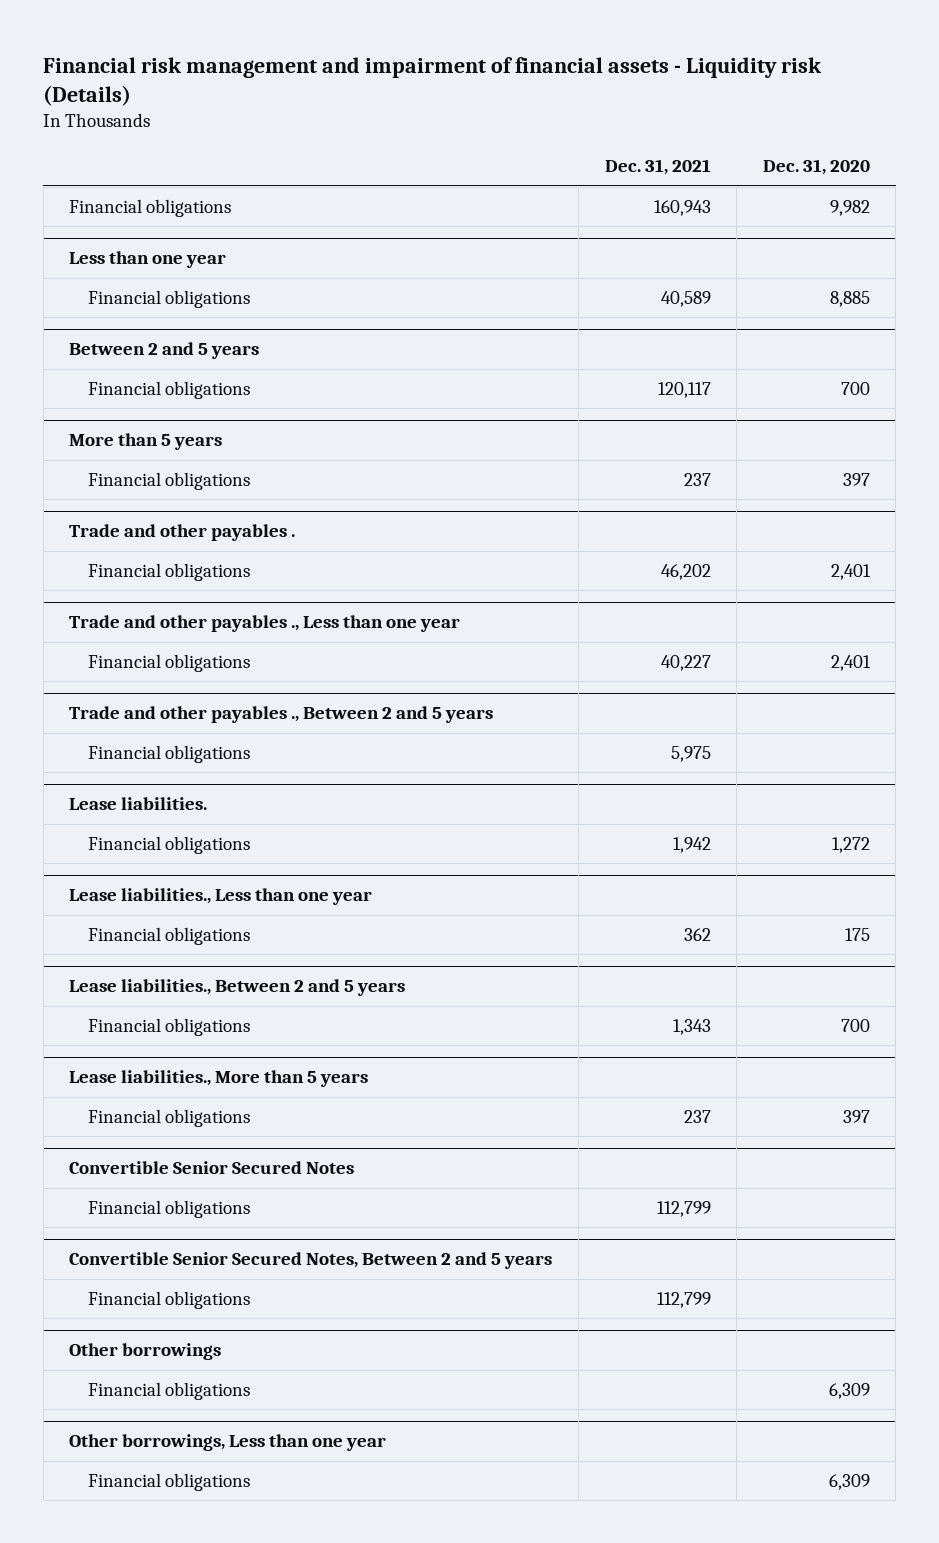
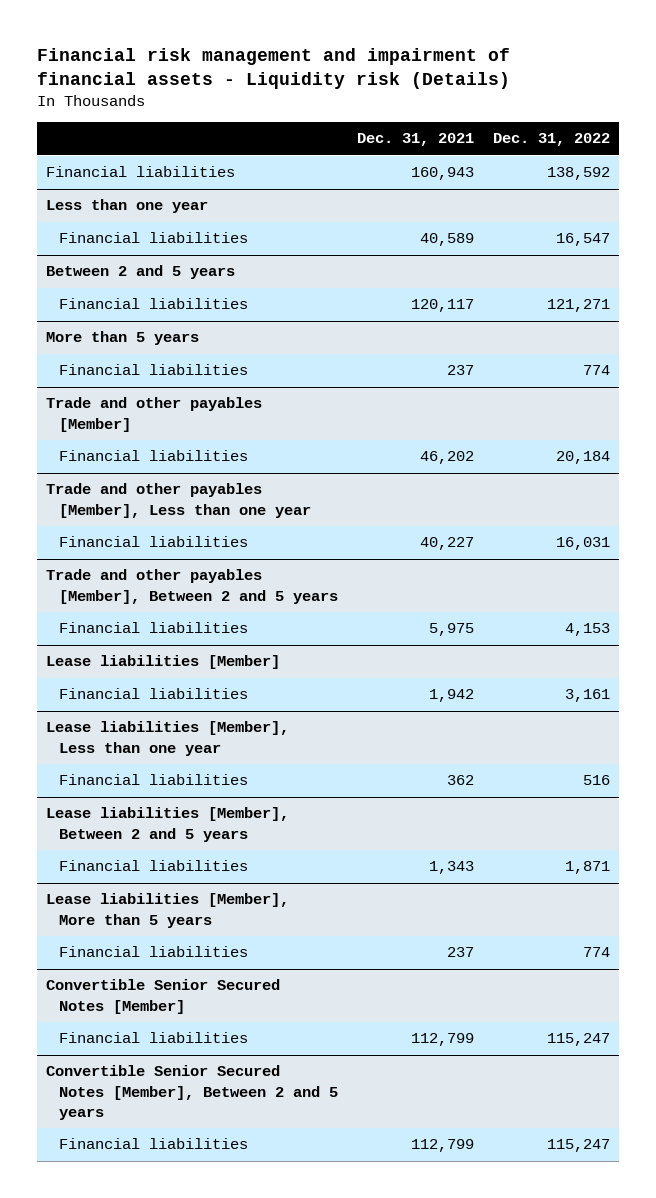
- | Dec. 31, 2021 | Dec. 31, 2020
+ | Dec. 31, 2021 | Dec. 31, 2022
- Financial obligations | 160,943 | 9,982
+ Financial liabilities | 160,943 | 138,592
@ Less than one year
- Financial obligations | 40,589 | 8,885
+ Financial liabilities | 40,589 | 16,547
@ Between 2 and 5 years
- Financial obligations | 120,117 | 700
+ Financial liabilities | 120,117 | 121,271
@ More than 5 years
- Financial obligations | 237 | 397
- Trade and other payables .
- Financial obligations | 46,202 | 2,401
- Trade and other payables ., Less than one year
- Financial obligations | 40,227 | 2,401
- Trade and other payables ., Between 2 and 5 years
- Financial obligations | 5,975 |
- Lease liabilities.
- Financial obligations | 1,942 | 1,272
- Lease liabilities., Less than one year
- Financial obligations | 362 | 175
- Lease liabilities., Between 2 and 5 years
- Financial obligations | 1,343 | 700
- Lease liabilities., More than 5 years
- Financial obligations | 237 | 397
- Convertible Senior Secured Notes
- Financial obligations | 112,799 |
- Convertible Senior Secured Notes, Between 2 and 5 years
- Financial obligations | 112,799 |
- Other borrowings
- Financial obligations | | 6,309
- Other borrowings, Less than one year
- Financial obligations | | 6,309
@ More than 5 years
+ Financial liabilities | 237 | 774
+ Trade and other payables [Member]
+ Financial liabilities | 46,202 | 20,184
+ Trade and other payables [Member], Less than one year
+ Financial liabilities | 40,227 | 16,031
+ Trade and other payables [Member], Between 2 and 5 years
+ Financial liabilities | 5,975 | 4,153
+ Lease liabilities [Member]
+ Financial liabilities | 1,942 | 3,161
+ Lease liabilities [Member], Less than one year
+ Financial liabilities | 362 | 516
+ Lease liabilities [Member], Between 2 and 5 years
+ Financial liabilities | 1,343 | 1,871
+ Lease liabilities [Member], More than 5 years
+ Financial liabilities | 237 | 774
+ Convertible Senior Secured Notes [Member]
+ Financial liabilities | 112,799 | 115,247
+ Convertible Senior Secured Notes [Member], Between 2 and 5 years
+ Financial liabilities | 112,799 | 115,247

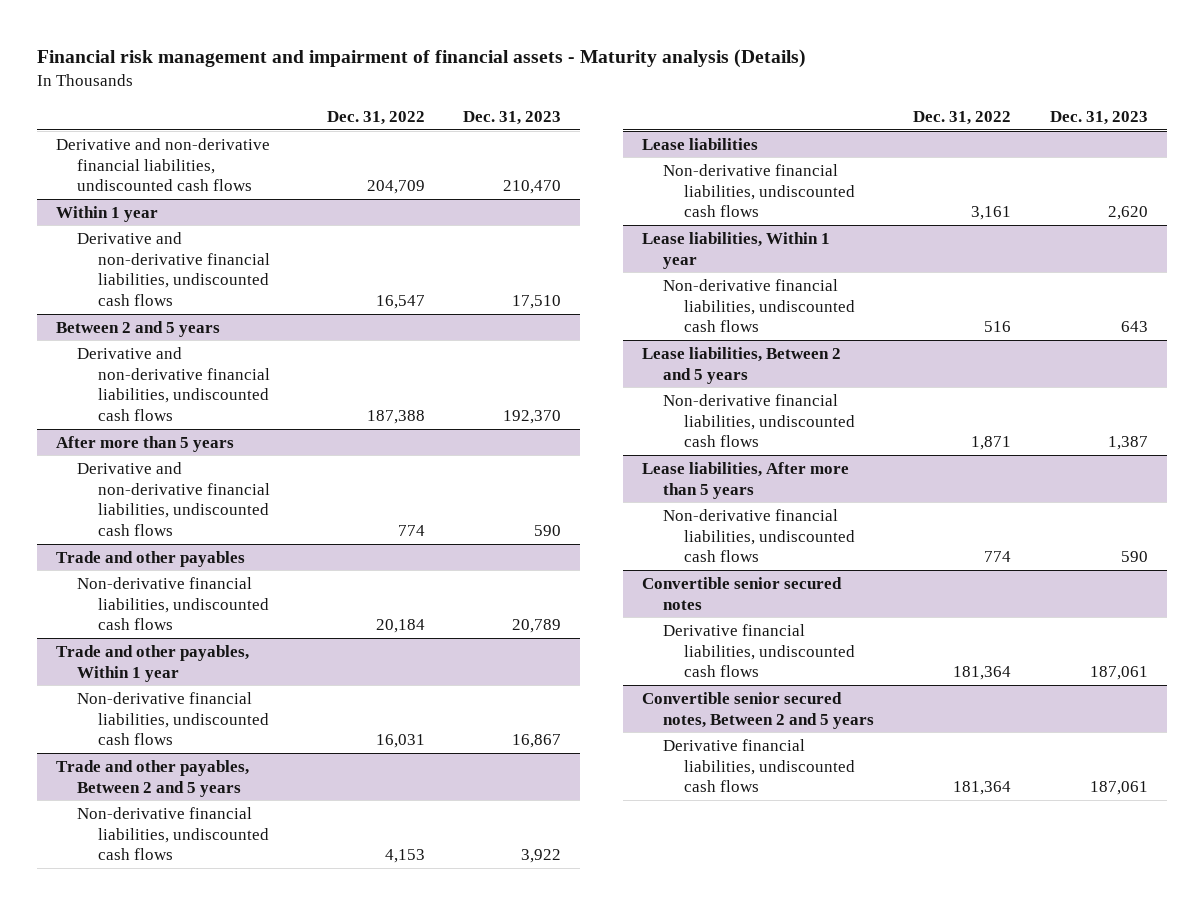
- Financial risk management and impairment of financial assets - Liquidity risk (Details)
+ Financial risk management and impairment of financial assets - Maturity analysis (Details)
- | Dec. 31, 2021 | Dec. 31, 2022
+ | Dec. 31, 2022 | Dec. 31, 2023
- Financial liabilities | 160,943 | 138,592
- Less than one year
- Financial liabilities | 40,589 | 16,547
+ Derivative and non-derivative financial liabilities, undiscounted cash flows | 204,709 | 210,470
+ Within 1 year
+ Derivative and non-derivative financial liabilities, undiscounted cash flows | 16,547 | 17,510
@ Between 2 and 5 years
- Financial liabilities | 120,117 | 121,271
- More than 5 years
- Financial liabilities | 237 | 774
- Trade and other payables [Member]
- Financial liabilities | 46,202 | 20,184
- Trade and other payables [Member], Less than one year
- Financial liabilities | 40,227 | 16,031
- Trade and other payables [Member], Between 2 and 5 years
- Financial liabilities | 5,975 | 4,153
- Lease liabilities [Member]
- Financial liabilities | 1,942 | 3,161
- Lease liabilities [Member], Less than one year
- Financial liabilities | 362 | 516
- Lease liabilities [Member], Between 2 and 5 years
- Financial liabilities | 1,343 | 1,871
- Lease liabilities [Member], More than 5 years
- Financial liabilities | 237 | 774
- Convertible Senior Secured Notes [Member]
- Financial liabilities | 112,799 | 115,247
- Convertible Senior Secured Notes [Member], Between 2 and 5 years
- Financial liabilities | 112,799 | 115,247
@ Between 2 and 5 years
+ Derivative and non-derivative financial liabilities, undiscounted cash flows | 187,388 | 192,370
+ After more than 5 years
+ Derivative and non-derivative financial liabilities, undiscounted cash flows | 774 | 590
+ Trade and other payables
+ Non-derivative financial liabilities, undiscounted cash flows | 20,184 | 20,789
+ Trade and other payables, Within 1 year
+ Non-derivative financial liabilities, undiscounted cash flows | 16,031 | 16,867
+ Trade and other payables, Between 2 and 5 years
+ Non-derivative financial liabilities, undiscounted cash flows | 4,153 | 3,922
+ Lease liabilities
+ Non-derivative financial liabilities, undiscounted cash flows | 3,161 | 2,620
+ Lease liabilities, Within 1 year
+ Non-derivative financial liabilities, undiscounted cash flows | 516 | 643
+ Lease liabilities, Between 2 and 5 years
+ Non-derivative financial liabilities, undiscounted cash flows | 1,871 | 1,387
+ Lease liabilities, After more than 5 years
+ Non-derivative financial liabilities, undiscounted cash flows | 774 | 590
+ Convertible senior secured notes
+ Derivative financial liabilities, undiscounted cash flows | 181,364 | 187,061
+ Convertible senior secured notes, Between 2 and 5 years
+ Derivative financial liabilities, undiscounted cash flows | 181,364 | 187,061

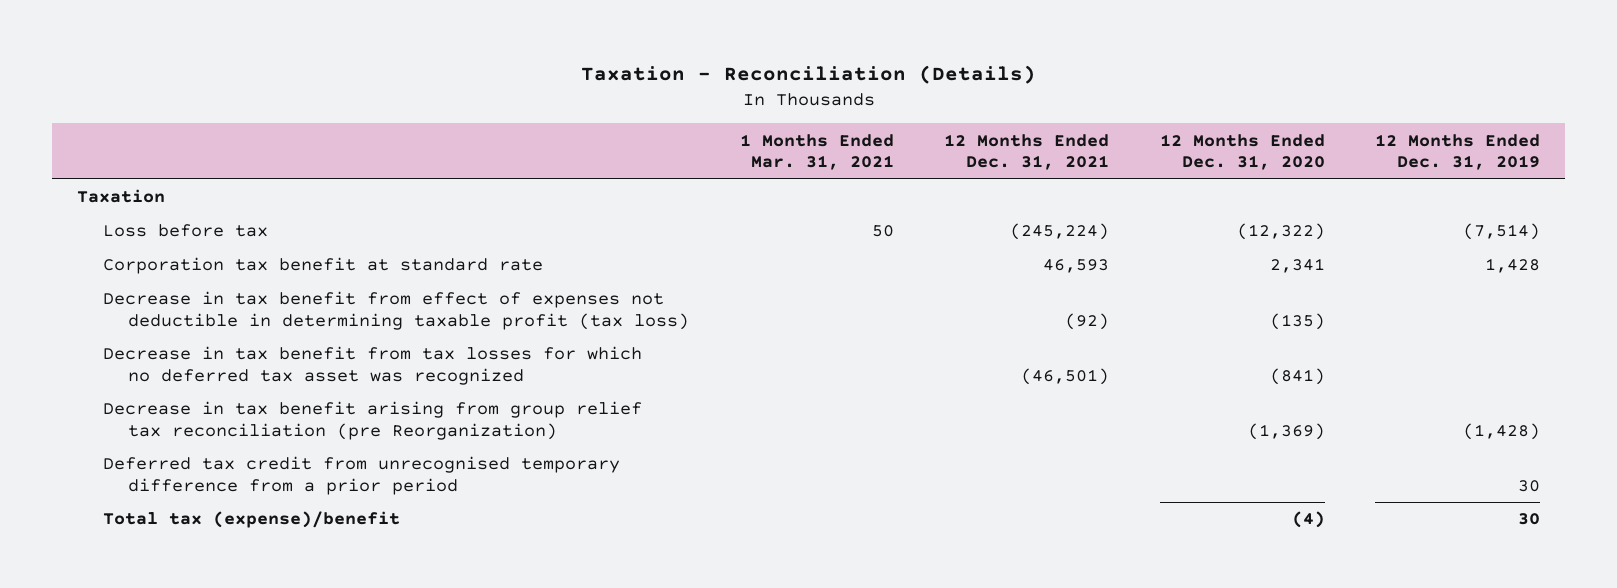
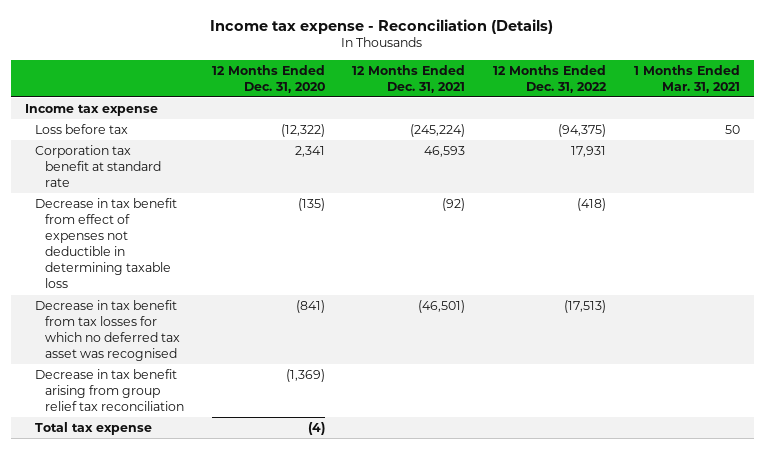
- Taxation - Reconciliation (Details)
+ Income tax expense - Reconciliation (Details)
- | 1 Months Ended Mar. 31, 2021 | 12 Months Ended Dec. 31, 2021 | 12 Months Ended Dec. 31, 2020 | 12 Months Ended Dec. 31, 2019
+ | 12 Months Ended Dec. 31, 2020 | 12 Months Ended Dec. 31, 2021 | 12 Months Ended Dec. 31, 2022 | 1 Months Ended Mar. 31, 2021
- Taxation
+ Income tax expense
- Decrease in tax benefit from effect of expenses not deductible in determining taxable profit (tax loss) | | (92) | (135) |
- Decrease in tax benefit from tax losses for which no deferred tax asset was recognized | | (46,501) | (841) |
- Decrease in tax benefit arising from group relief tax reconciliation (pre Reorganization) | | | (1,369) | (1,428)
- Deferred tax credit from unrecognised temporary difference from a prior period | | | | 30
- Total tax (expense)/benefit | | | (4) | 30
+ Decrease in tax benefit from effect of expenses not deductible in determining taxable loss | (135) | (92) | (418) |
+ Decrease in tax benefit from tax losses for which no deferred tax asset was recognised | (841) | (46,501) | (17,513) |
+ Decrease in tax benefit arising from group relief tax reconciliation | (1,369) | | |
+ Total tax expense | (4) | | |

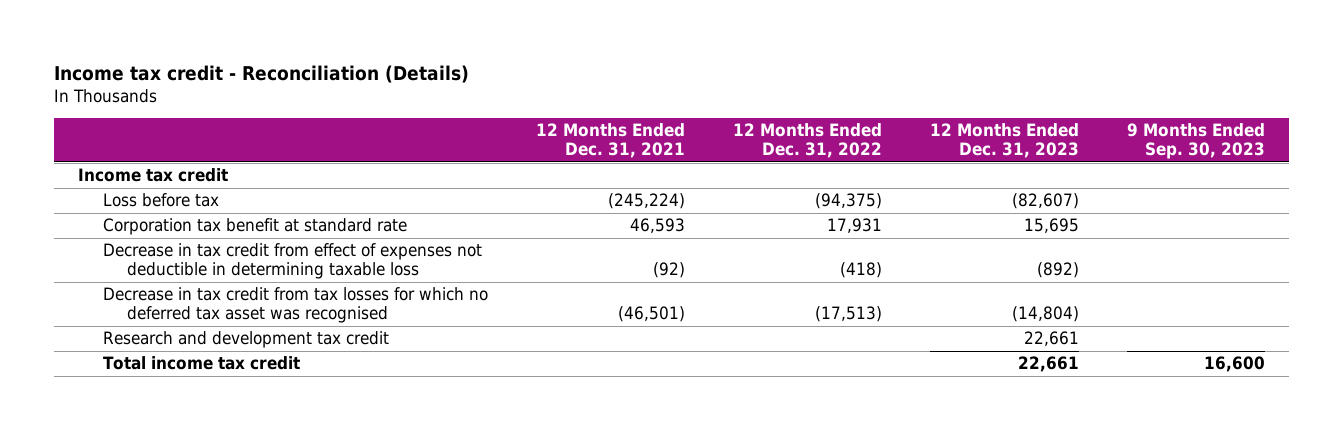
- Income tax expense - Reconciliation (Details)
+ Income tax credit - Reconciliation (Details)
- | 12 Months Ended Dec. 31, 2020 | 12 Months Ended Dec. 31, 2021 | 12 Months Ended Dec. 31, 2022 | 1 Months Ended Mar. 31, 2021
+ | 12 Months Ended Dec. 31, 2021 | 12 Months Ended Dec. 31, 2022 | 12 Months Ended Dec. 31, 2023 | 9 Months Ended Sep. 30, 2023
- Income tax expense
+ Income tax credit
- Decrease in tax benefit from effect of expenses not deductible in determining taxable loss | (135) | (92) | (418) |
- Decrease in tax benefit from tax losses for which no deferred tax asset was recognised | (841) | (46,501) | (17,513) |
- Decrease in tax benefit arising from group relief tax reconciliation | (1,369) | | |
- Total tax expense | (4) | | |
+ Decrease in tax credit from effect of expenses not deductible in determining taxable loss | (92) | (418) | (892) |
+ Decrease in tax credit from tax losses for which no deferred tax asset was recognised | (46,501) | (17,513) | (14,804) |
+ Research and development tax credit | | | 22,661 |
+ Total income tax credit | | | 22,661 | 16,600

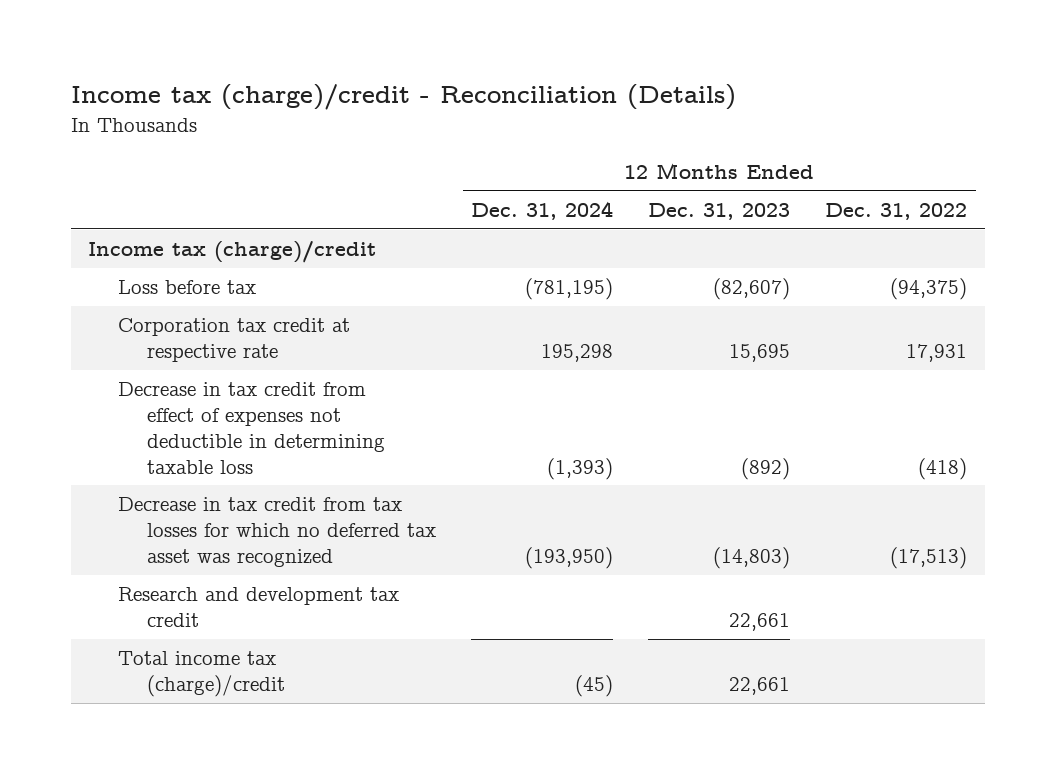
- Income tax credit - Reconciliation (Details)
+ Income tax (charge)/credit - Reconciliation (Details)
- | 12 Months Ended Dec. 31, 2021 | 12 Months Ended Dec. 31, 2022 | 12 Months Ended Dec. 31, 2023 | 9 Months Ended Sep. 30, 2023
+ | 12 Months Ended Dec. 31, 2024 | 12 Months Ended Dec. 31, 2023 | 12 Months Ended Dec. 31, 2022
- Income tax credit
+ Income tax (charge)/credit
- Corporation tax benefit at standard rate | 46,593 | 17,931 | 15,695 |
+ Corporation tax credit at respective rate | 195,298 | 15,695 | 17,931
- Decrease in tax credit from tax losses for which no deferred tax asset was recognised | (46,501) | (17,513) | (14,804) |
+ Decrease in tax credit from tax losses for which no deferred tax asset was recognized | (193,950) | (14,803) | (17,513)
- Total income tax credit | | | 22,661 | 16,600
+ Total income tax (charge)/credit | (45) | 22,661 |

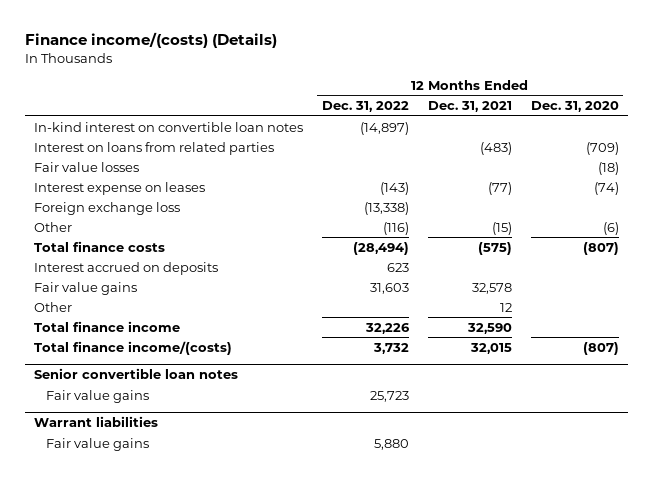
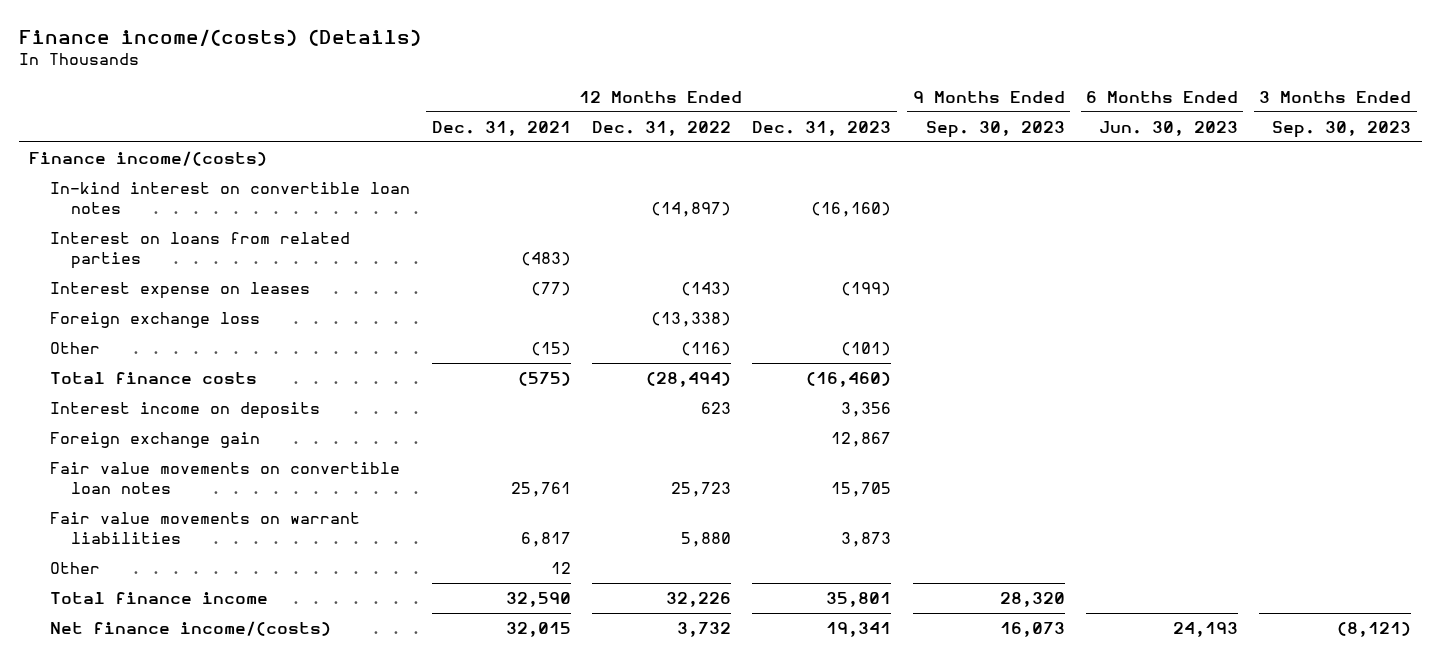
- | 12 Months Ended Dec. 31, 2022 | 12 Months Ended Dec. 31, 2021 | 12 Months Ended Dec. 31, 2020
+ | 12 Months Ended Dec. 31, 2021 | 12 Months Ended Dec. 31, 2022 | 12 Months Ended Dec. 31, 2023 | 9 Months Ended Sep. 30, 2023 | 6 Months Ended Jun. 30, 2023 | 3 Months Ended Sep. 30, 2023
+ Finance income/(costs)
- Fair value losses | | | (18)
- Interest accrued on deposits | 623 | |
- Fair value gains | 31,603 | 32,578 |
+ Interest income on deposits | | 623 | 3,356 | | |
+ Foreign exchange gain | | | 12,867 | | |
+ Fair value movements on convertible loan notes | 25,761 | 25,723 | 15,705 | | |
+ Fair value movements on warrant liabilities | 6,817 | 5,880 | 3,873 | | |
- Total finance income/(costs) | 3,732 | 32,015 | (807)
- Senior convertible loan notes
- Fair value gains | 25,723 | |
- Warrant liabilities
- Fair value gains | 5,880 | |
+ Net finance income/(costs) | 32,015 | 3,732 | 19,341 | 16,073 | 24,193 | (8,121)

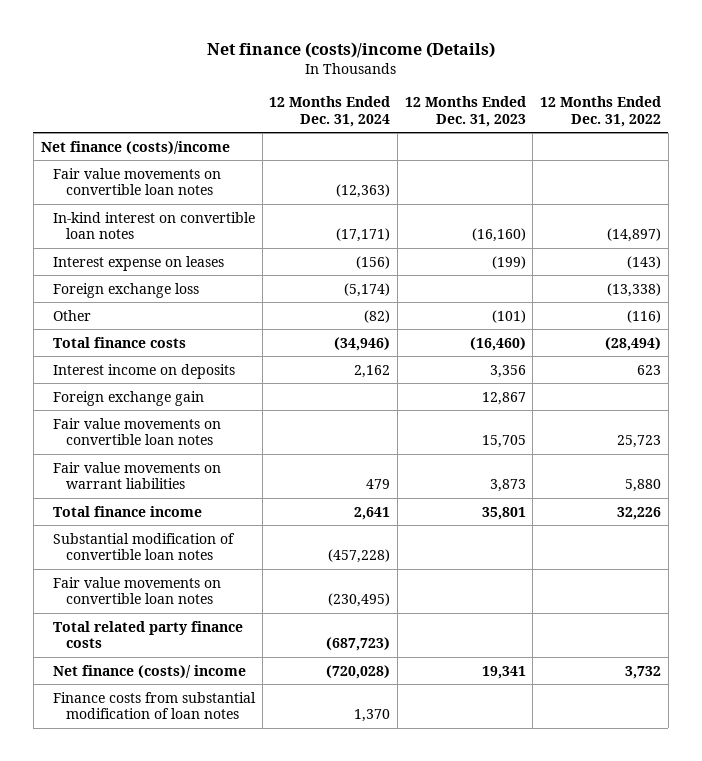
- Finance income/(costs) (Details)
+ Net finance (costs)/income (Details)
- | 12 Months Ended Dec. 31, 2021 | 12 Months Ended Dec. 31, 2022 | 12 Months Ended Dec. 31, 2023 | 9 Months Ended Sep. 30, 2023 | 6 Months Ended Jun. 30, 2023 | 3 Months Ended Sep. 30, 2023
+ | 12 Months Ended Dec. 31, 2024 | 12 Months Ended Dec. 31, 2023 | 12 Months Ended Dec. 31, 2022
- Finance income/(costs)
+ Net finance (costs)/income
+ Fair value movements on convertible loan notes | (12,363) | |
- Interest on loans from related parties | (483) | | | | |
- Other | 12 | | | | |
- Net finance income/(costs) | 32,015 | 3,732 | 19,341 | 16,073 | 24,193 | (8,121)
+ Substantial modification of convertible loan notes | (457,228) | |
+ Fair value movements on convertible loan notes | (230,495) | |
+ Total related party finance costs | (687,723) | |
+ Net finance (costs)/ income | (720,028) | 19,341 | 3,732
+ Finance costs from substantial modification of loan notes | 1,370 | |

